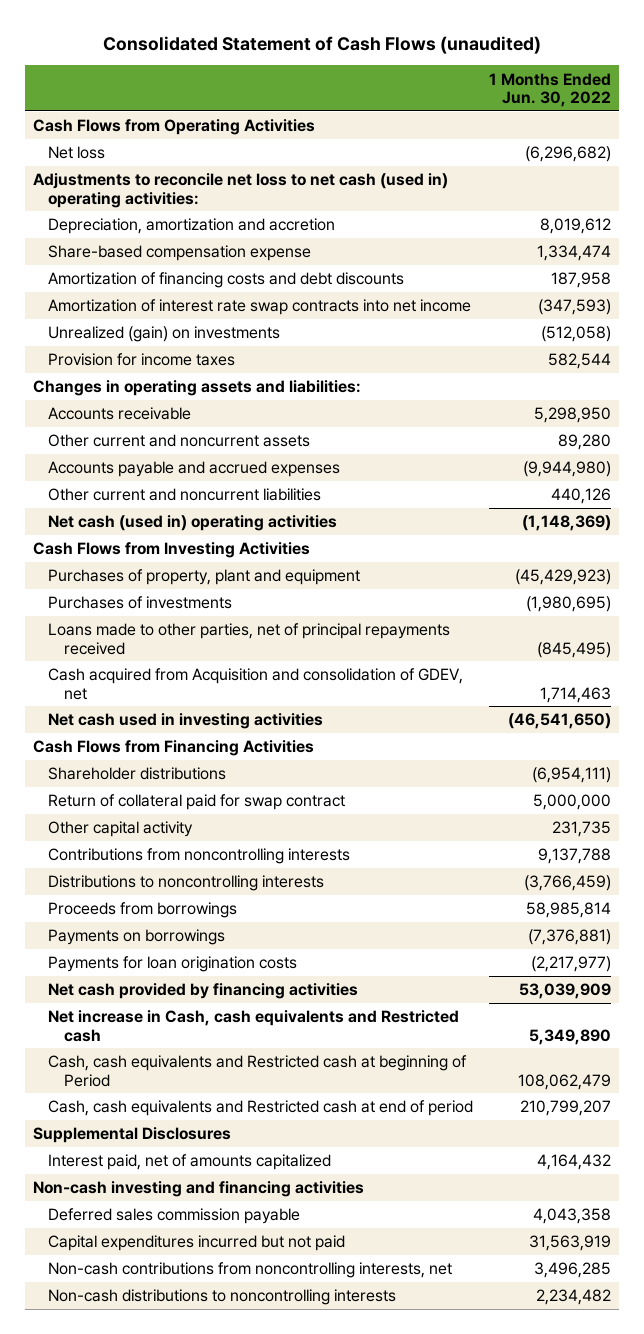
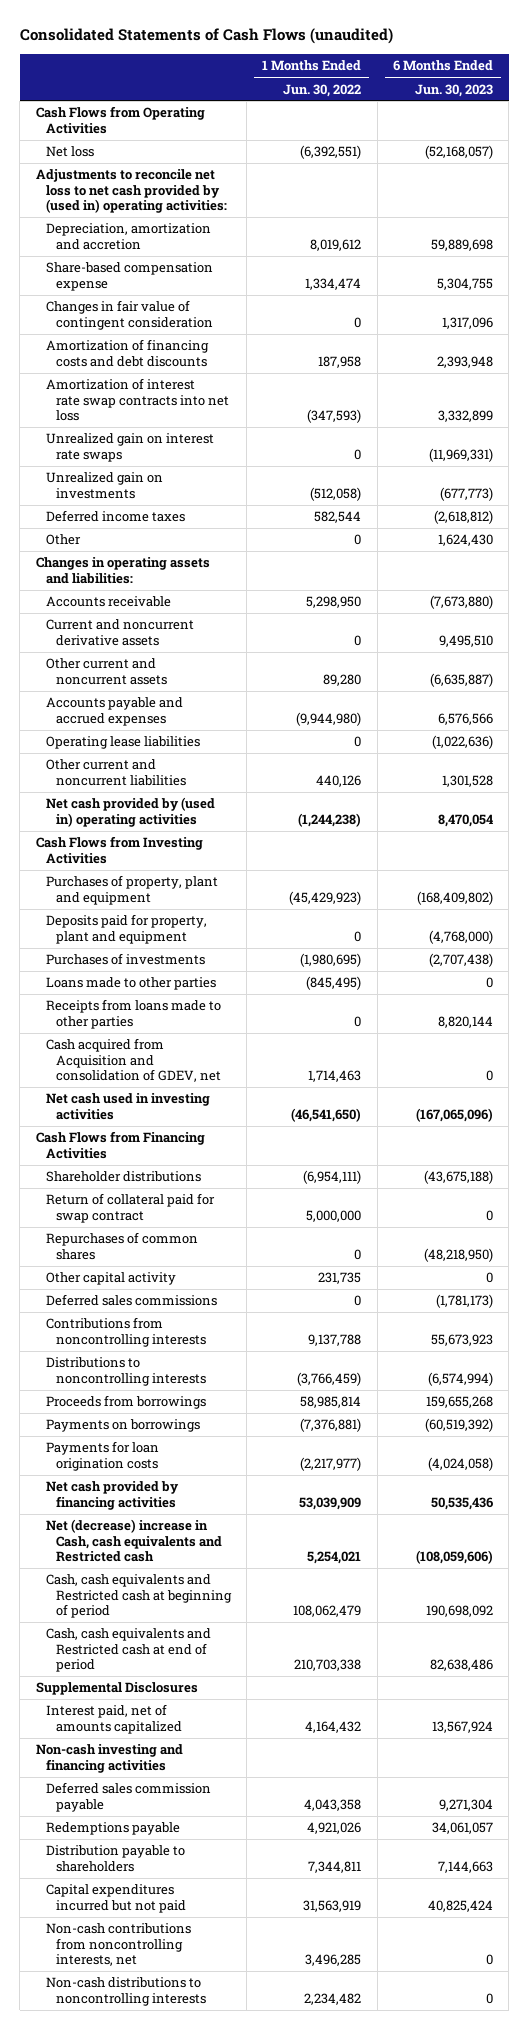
- Consolidated Statement of Cash Flows (unaudited)
+ Consolidated Statements of Cash Flows (unaudited)
- | 1 Months Ended Jun. 30, 2022
+ | 1 Months Ended Jun. 30, 2022 | 6 Months Ended Jun. 30, 2023
- Net loss | (6,296,682)
- Adjustments to reconcile net loss to net cash (used in) operating activities:
+ Net loss | (6,392,551) | (52,168,057)
+ Adjustments to reconcile net loss to net cash provided by (used in) operating activities:
+ Changes in fair value of contingent consideration | 0 | 1,317,096
- Amortization of interest rate swap contracts into net income | (347,593)
- Unrealized (gain) on investments | (512,058)
- Provision for income taxes | 582,544
+ Amortization of interest rate swap contracts into net loss | (347,593) | 3,332,899
+ Unrealized gain on interest rate swaps | 0 | (11,969,331)
+ Unrealized gain on investments | (512,058) | (677,773)
+ Deferred income taxes | 582,544 | (2,618,812)
+ Other | 0 | 1,624,430
+ Current and noncurrent derivative assets | 0 | 9,495,510
+ Operating lease liabilities | 0 | (1,022,636)
- Net cash (used in) operating activities | (1,148,369)
+ Net cash provided by (used in) operating activities | (1,244,238) | 8,470,054
+ Deposits paid for property, plant and equipment | 0 | (4,768,000)
- Loans made to other parties, net of principal repayments received | (845,495)
+ Loans made to other parties | (845,495) | 0
+ Receipts from loans made to other parties | 0 | 8,820,144
+ Repurchases of common shares | 0 | (48,218,950)
+ Deferred sales commissions | 0 | (1,781,173)
- Net increase in Cash, cash equivalents and Restricted cash | 5,349,890
- Cash, cash equivalents and Restricted cash at beginning of Period | 108,062,479
- Cash, cash equivalents and Restricted cash at end of period | 210,799,207
+ Net (decrease) increase in Cash, cash equivalents and Restricted cash | 5,254,021 | (108,059,606)
+ Cash, cash equivalents and Restricted cash at beginning of period | 108,062,479 | 190,698,092
+ Cash, cash equivalents and Restricted cash at end of period | 210,703,338 | 82,638,486
+ Redemptions payable | 4,921,026 | 34,061,057
+ Distribution payable to shareholders | 7,344,811 | 7,144,663

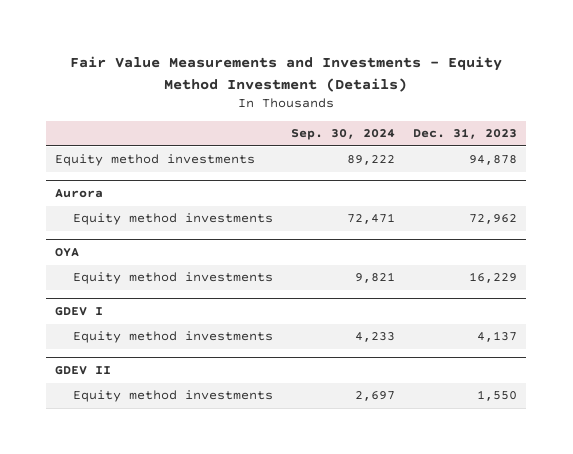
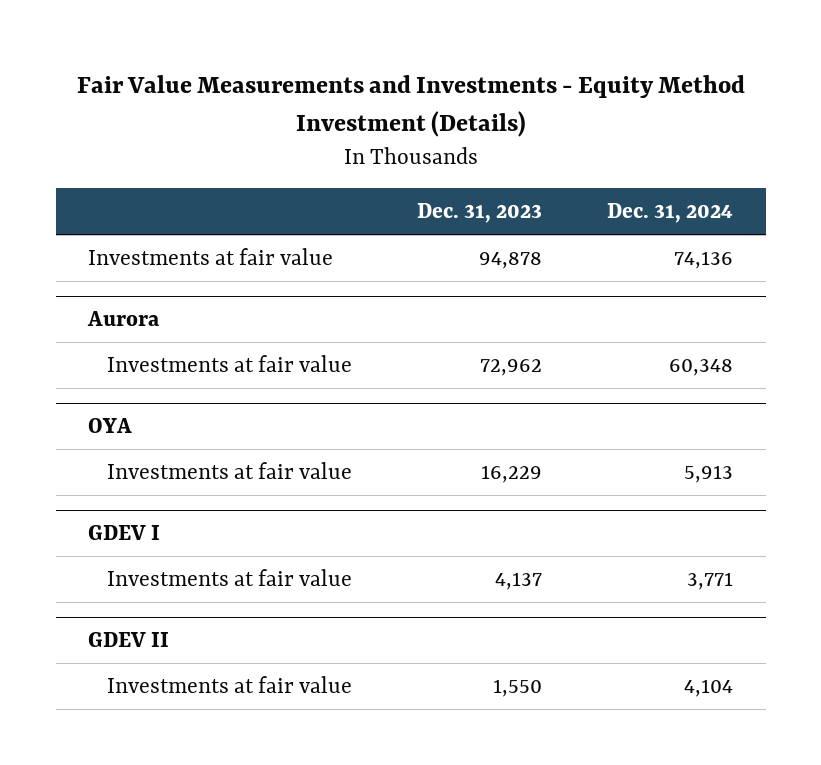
- | Sep. 30, 2024 | Dec. 31, 2023
+ | Dec. 31, 2023 | Dec. 31, 2024
- Equity method investments | 89,222 | 94,878
+ Investments at fair value | 94,878 | 74,136
@ Aurora
- Equity method investments | 72,471 | 72,962
+ Investments at fair value | 72,962 | 60,348
@ OYA
- Equity method investments | 9,821 | 16,229
+ Investments at fair value | 16,229 | 5,913
@ GDEV I
- Equity method investments | 4,233 | 4,137
+ Investments at fair value | 4,137 | 3,771
@ GDEV II
- Equity method investments | 2,697 | 1,550
+ Investments at fair value | 1,550 | 4,104

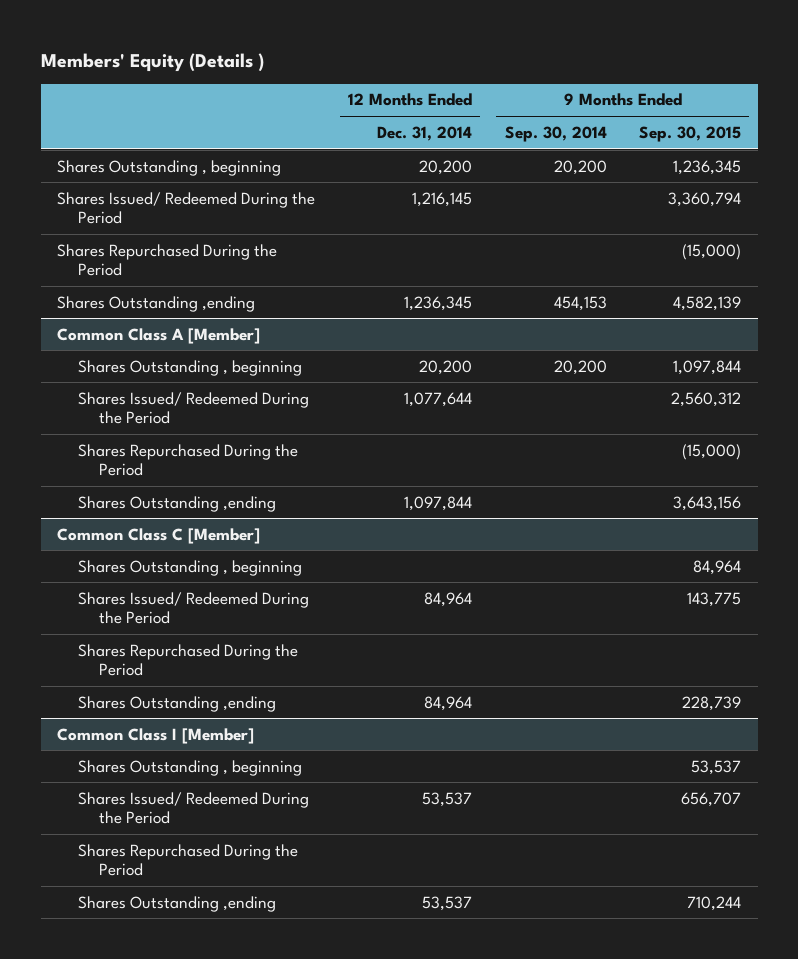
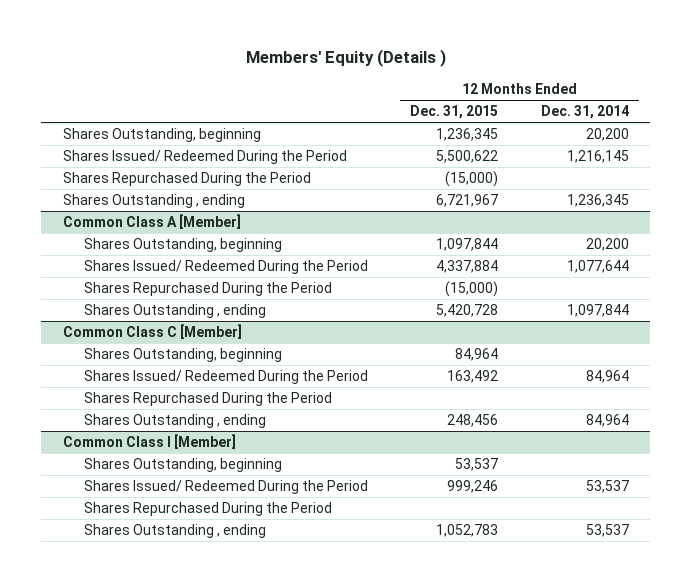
- | 12 Months Ended Dec. 31, 2014 | 9 Months Ended Sep. 30, 2014 | 9 Months Ended Sep. 30, 2015
+ | 12 Months Ended Dec. 31, 2015 | 12 Months Ended Dec. 31, 2014
- Shares Outstanding , beginning | 20,200 | 20,200 | 1,236,345
+ Shares Outstanding, beginning | 1,236,345 | 20,200
- Shares Outstanding ,ending | 1,236,345 | 454,153 | 4,582,139
+ Shares Outstanding , ending | 6,721,967 | 1,236,345
@ Common Class A [Member]
- Shares Outstanding , beginning | 20,200 | 20,200 | 1,097,844
+ Shares Outstanding, beginning | 1,097,844 | 20,200
- Shares Outstanding ,ending | 1,097,844 | | 3,643,156
+ Shares Outstanding , ending | 5,420,728 | 1,097,844
@ Common Class C [Member]
- Shares Outstanding , beginning | | | 84,964
+ Shares Outstanding, beginning | 84,964 |
- Shares Outstanding ,ending | 84,964 | | 228,739
+ Shares Outstanding , ending | 248,456 | 84,964
@ Common Class I [Member]
- Shares Outstanding , beginning | | | 53,537
+ Shares Outstanding, beginning | 53,537 |
- Shares Outstanding ,ending | 53,537 | | 710,244
+ Shares Outstanding , ending | 1,052,783 | 53,537

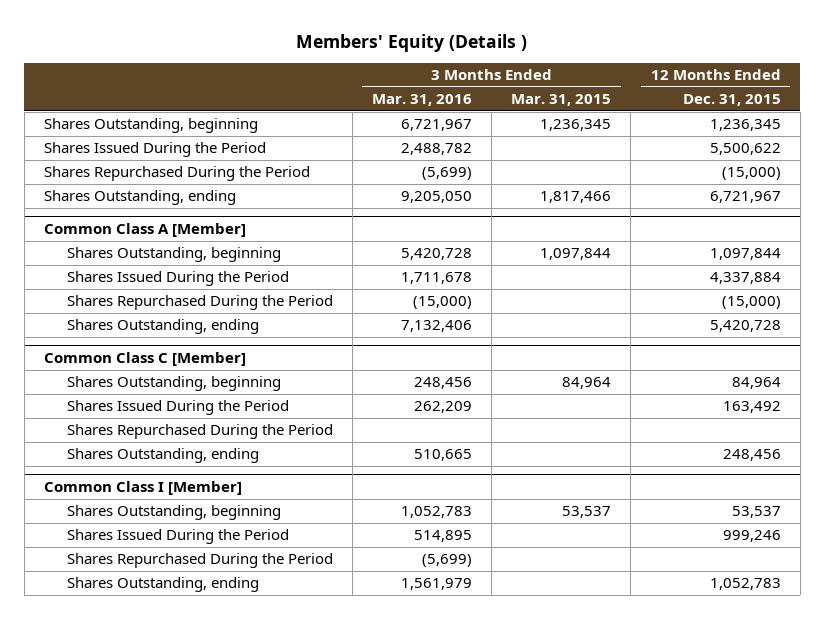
- | 12 Months Ended Dec. 31, 2015 | 12 Months Ended Dec. 31, 2014
+ | 3 Months Ended Mar. 31, 2016 | 3 Months Ended Mar. 31, 2015 | 12 Months Ended Dec. 31, 2015
- Shares Issued/ Redeemed During the Period | 5,500,622 | 1,216,145
+ Shares Issued During the Period | 2,488,782 | | 5,500,622
- Shares Outstanding , ending | 6,721,967 | 1,236,345
+ Shares Outstanding, ending | 9,205,050 | 1,817,466 | 6,721,967
@ Common Class A [Member]
- Shares Issued/ Redeemed During the Period | 4,337,884 | 1,077,644
+ Shares Issued During the Period | 1,711,678 | | 4,337,884
- Shares Outstanding , ending | 5,420,728 | 1,097,844
+ Shares Outstanding, ending | 7,132,406 | | 5,420,728
@ Common Class C [Member]
- Shares Issued/ Redeemed During the Period | 163,492 | 84,964
+ Shares Issued During the Period | 262,209 | | 163,492
- Shares Outstanding , ending | 248,456 | 84,964
+ Shares Outstanding, ending | 510,665 | | 248,456
@ Common Class I [Member]
- Shares Issued/ Redeemed During the Period | 999,246 | 53,537
+ Shares Issued During the Period | 514,895 | | 999,246
- Shares Outstanding , ending | 1,052,783 | 53,537
+ Shares Outstanding, ending | 1,561,979 | | 1,052,783

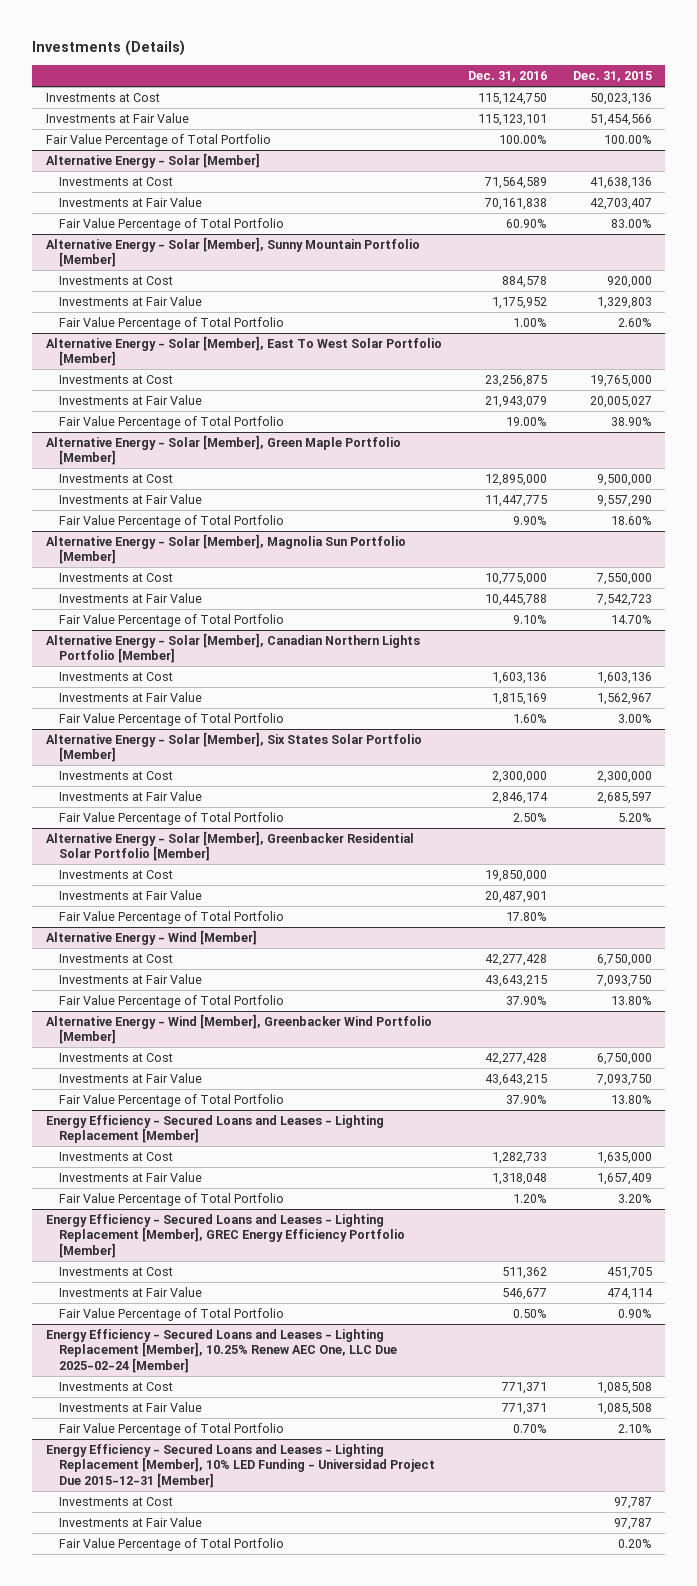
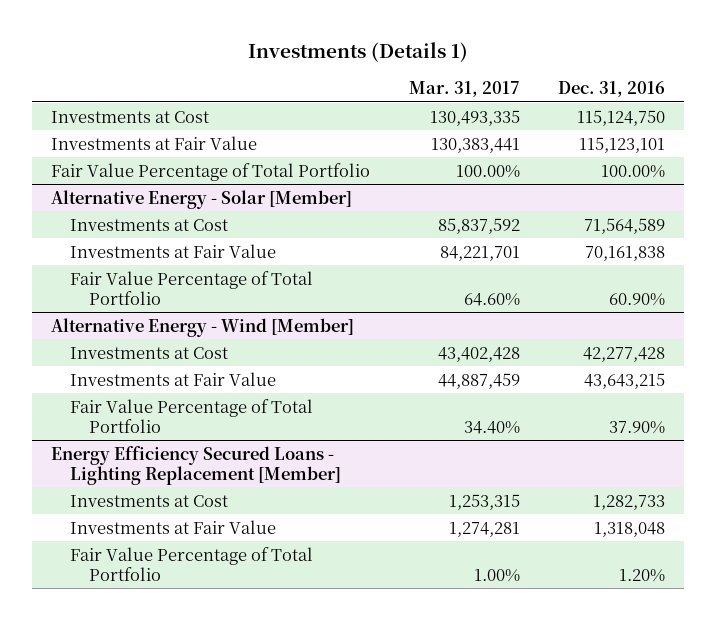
- Investments (Details)
+ Investments (Details 1)
- | Dec. 31, 2016 | Dec. 31, 2015
+ | Mar. 31, 2017 | Dec. 31, 2016
- Alternative Energy - Solar [Member], Sunny Mountain Portfolio [Member]
- Investments at Cost | 884,578 | 920,000
- Investments at Fair Value | 1,175,952 | 1,329,803
- Fair Value Percentage of Total Portfolio | 1.00% | 2.60%
- Alternative Energy - Solar [Member], East To West Solar Portfolio [Member]
- Investments at Cost | 23,256,875 | 19,765,000
- Investments at Fair Value | 21,943,079 | 20,005,027
- Fair Value Percentage of Total Portfolio | 19.00% | 38.90%
- Alternative Energy - Solar [Member], Green Maple Portfolio [Member]
- Investments at Cost | 12,895,000 | 9,500,000
- Investments at Fair Value | 11,447,775 | 9,557,290
- Fair Value Percentage of Total Portfolio | 9.90% | 18.60%
- Alternative Energy - Solar [Member], Magnolia Sun Portfolio [Member]
- Investments at Cost | 10,775,000 | 7,550,000
- Investments at Fair Value | 10,445,788 | 7,542,723
- Fair Value Percentage of Total Portfolio | 9.10% | 14.70%
- Alternative Energy - Solar [Member], Canadian Northern Lights Portfolio [Member]
- Investments at Cost | 1,603,136 | 1,603,136
- Investments at Fair Value | 1,815,169 | 1,562,967
- Fair Value Percentage of Total Portfolio | 1.60% | 3.00%
- Alternative Energy - Solar [Member], Six States Solar Portfolio [Member]
- Investments at Cost | 2,300,000 | 2,300,000
- Investments at Fair Value | 2,846,174 | 2,685,597
- Fair Value Percentage of Total Portfolio | 2.50% | 5.20%
- Alternative Energy - Solar [Member], Greenbacker Residential Solar Portfolio [Member]
- Investments at Cost | 19,850,000 |
- Investments at Fair Value | 20,487,901 |
- Fair Value Percentage of Total Portfolio | 17.80% |
- Alternative Energy - Wind [Member], Greenbacker Wind Portfolio [Member]
- Investments at Cost | 42,277,428 | 6,750,000
- Investments at Fair Value | 43,643,215 | 7,093,750
- Fair Value Percentage of Total Portfolio | 37.90% | 13.80%
- Energy Efficiency - Secured Loans and Leases - Lighting Replacement [Member]
+ Energy Efficiency Secured Loans - Lighting Replacement [Member]
- Energy Efficiency - Secured Loans and Leases - Lighting Replacement [Member], GREC Energy Efficiency Portfolio [Member]
- Investments at Cost | 511,362 | 451,705
- Investments at Fair Value | 546,677 | 474,114
- Fair Value Percentage of Total Portfolio | 0.50% | 0.90%
- Energy Efficiency - Secured Loans and Leases - Lighting Replacement [Member], 10.25% Renew AEC One, LLC Due 2025-02-24 [Member]
- Investments at Cost | 771,371 | 1,085,508
- Investments at Fair Value | 771,371 | 1,085,508
- Fair Value Percentage of Total Portfolio | 0.70% | 2.10%
- Energy Efficiency - Secured Loans and Leases - Lighting Replacement [Member], 10% LED Funding - Universidad Project Due 2015-12-31 [Member]
- Investments at Cost | | 97,787
- Investments at Fair Value | | 97,787
- Fair Value Percentage of Total Portfolio | | 0.20%

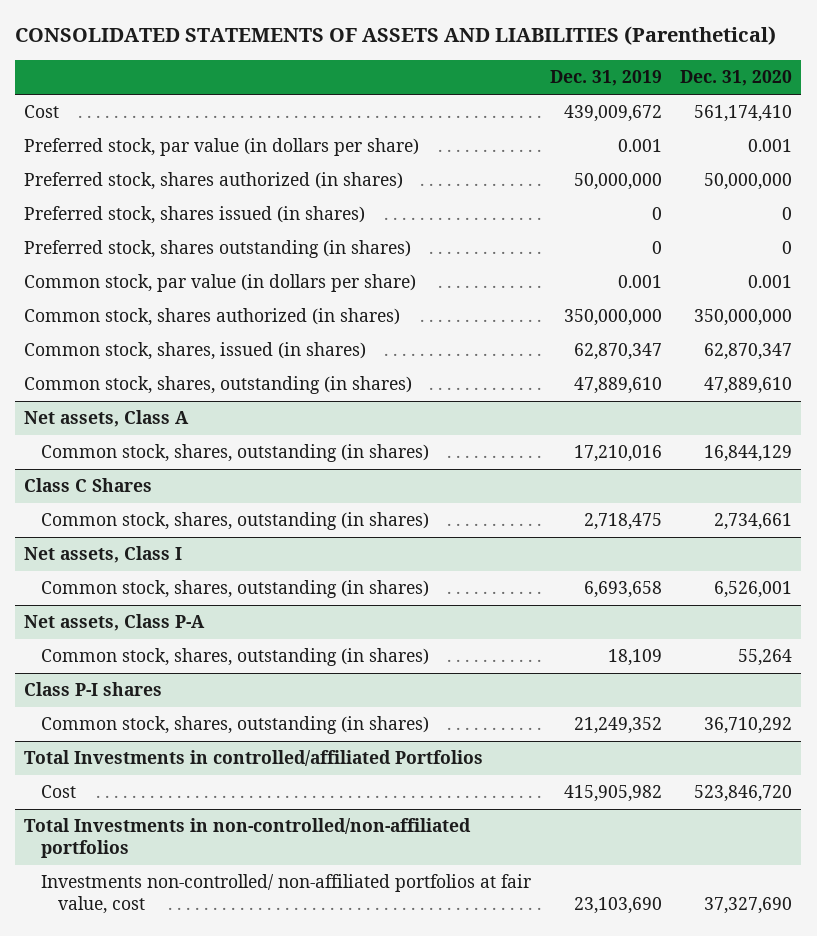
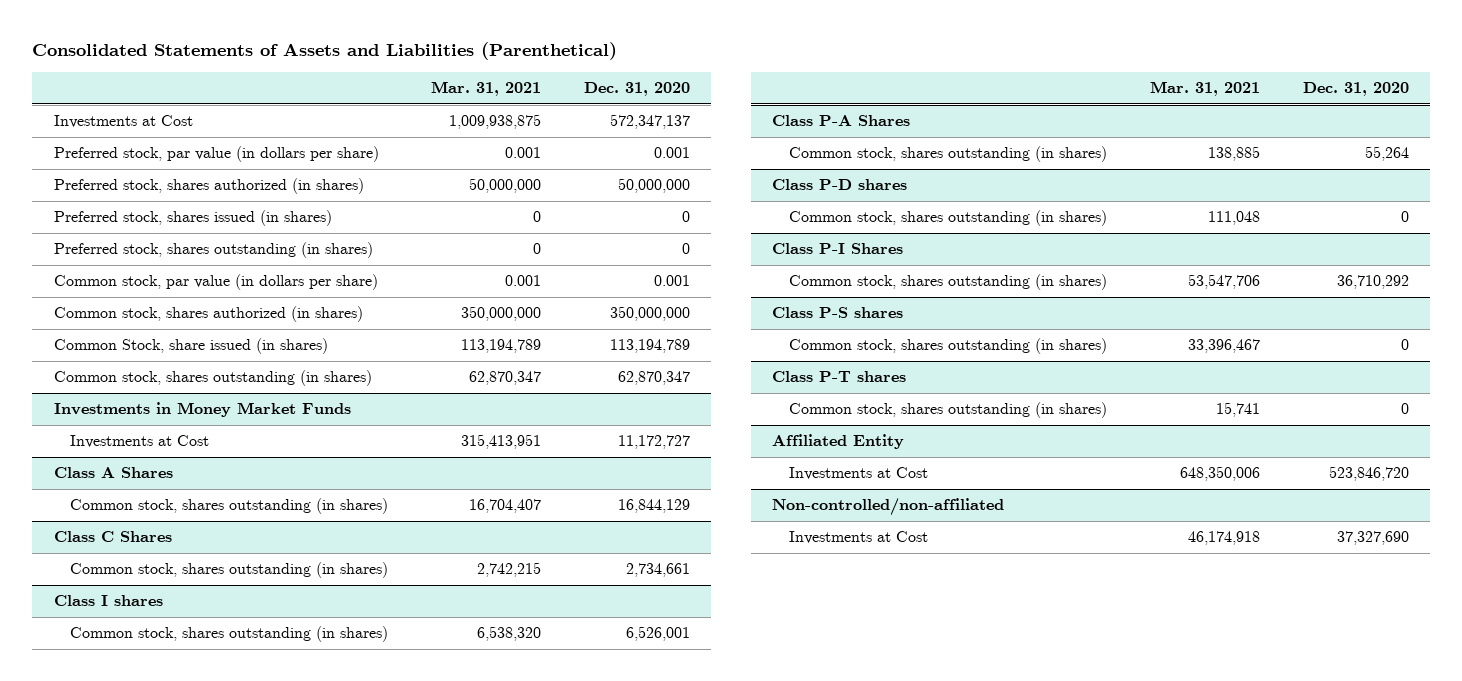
- CONSOLIDATED STATEMENTS OF ASSETS AND LIABILITIES (Parenthetical)
+ Consolidated Statements of Assets and Liabilities (Parenthetical)
- | Dec. 31, 2019 | Dec. 31, 2020
+ | Mar. 31, 2021 | Dec. 31, 2020
- Cost | 439,009,672 | 561,174,410
+ Investments at Cost | 1,009,938,875 | 572,347,137
- Common stock, shares, issued (in shares) | 62,870,347 | 62,870,347
- Common stock, shares, outstanding (in shares) | 47,889,610 | 47,889,610
- Net assets, Class A
- Common stock, shares, outstanding (in shares) | 17,210,016 | 16,844,129
+ Common Stock, share issued (in shares) | 113,194,789 | 113,194,789
+ Common stock, shares outstanding (in shares) | 62,870,347 | 62,870,347
+ Investments in Money Market Funds
+ Investments at Cost | 315,413,951 | 11,172,727
+ Class A Shares
+ Common stock, shares outstanding (in shares) | 16,704,407 | 16,844,129
@ Class C Shares
- Common stock, shares, outstanding (in shares) | 2,718,475 | 2,734,661
- Net assets, Class I
- Common stock, shares, outstanding (in shares) | 6,693,658 | 6,526,001
- Net assets, Class P-A
- Common stock, shares, outstanding (in shares) | 18,109 | 55,264
- Class P-I shares
- Common stock, shares, outstanding (in shares) | 21,249,352 | 36,710,292
- Total Investments in controlled/affiliated Portfolios
- Cost | 415,905,982 | 523,846,720
- Total Investments in non-controlled/non-affiliated portfolios
- Investments non-controlled/ non-affiliated portfolios at fair value, cost | 23,103,690 | 37,327,690
@ Class C Shares
+ Common stock, shares outstanding (in shares) | 2,742,215 | 2,734,661
+ Class I shares
+ Common stock, shares outstanding (in shares) | 6,538,320 | 6,526,001
+ Class P-A Shares
+ Common stock, shares outstanding (in shares) | 138,885 | 55,264
+ Class P-D shares
+ Common stock, shares outstanding (in shares) | 111,048 | 0
+ Class P-I Shares
+ Common stock, shares outstanding (in shares) | 53,547,706 | 36,710,292
+ Class P-S shares
+ Common stock, shares outstanding (in shares) | 33,396,467 | 0
+ Class P-T shares
+ Common stock, shares outstanding (in shares) | 15,741 | 0
+ Affiliated Entity
+ Investments at Cost | 648,350,006 | 523,846,720
+ Non-controlled/non-affiliated
+ Investments at Cost | 46,174,918 | 37,327,690

